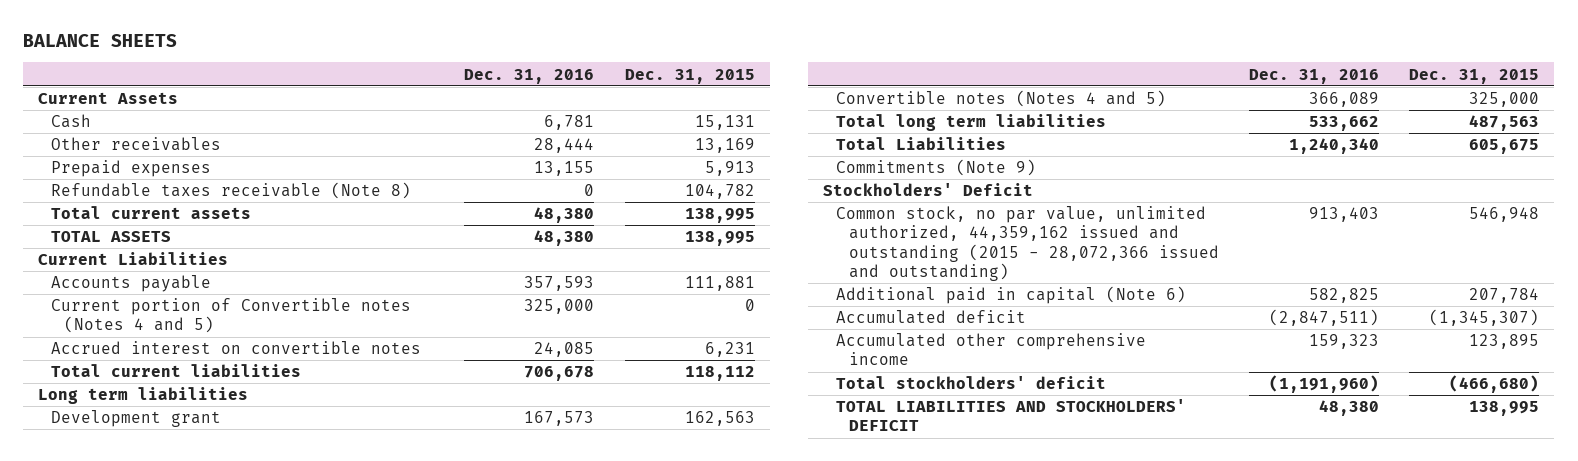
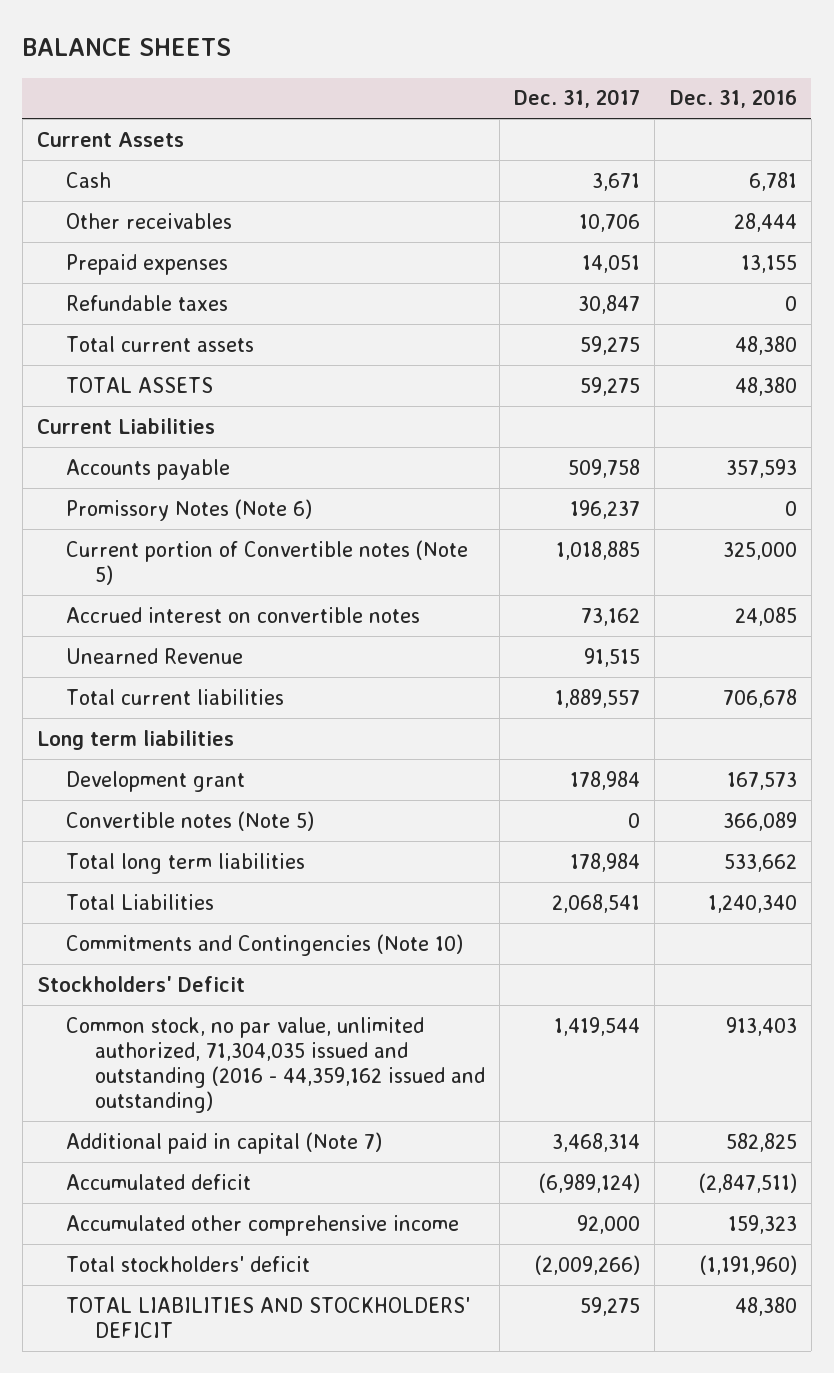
- | Dec. 31, 2016 | Dec. 31, 2015
+ | Dec. 31, 2017 | Dec. 31, 2016
- Refundable taxes receivable (Note 8) | 0 | 104,782
+ Refundable taxes | 30,847 | 0
- Current portion of Convertible notes (Notes 4 and 5) | 325,000 | 0
+ Promissory Notes (Note 6) | 196,237 | 0
+ Current portion of Convertible notes (Note 5) | 1,018,885 | 325,000
+ Unearned Revenue | 91,515 |
- Convertible notes (Notes 4 and 5) | 366,089 | 325,000
+ Convertible notes (Note 5) | 0 | 366,089
- Commitments (Note 9)
+ Commitments and Contingencies (Note 10)
- Common stock, no par value, unlimited authorized, 44,359,162 issued and outstanding (2015 - 28,072,366 issued and outstanding) | 913,403 | 546,948
- Additional paid in capital (Note 6) | 582,825 | 207,784
+ Common stock, no par value, unlimited authorized, 71,304,035 issued and outstanding (2016 - 44,359,162 issued and outstanding) | 1,419,544 | 913,403
+ Additional paid in capital (Note 7) | 3,468,314 | 582,825

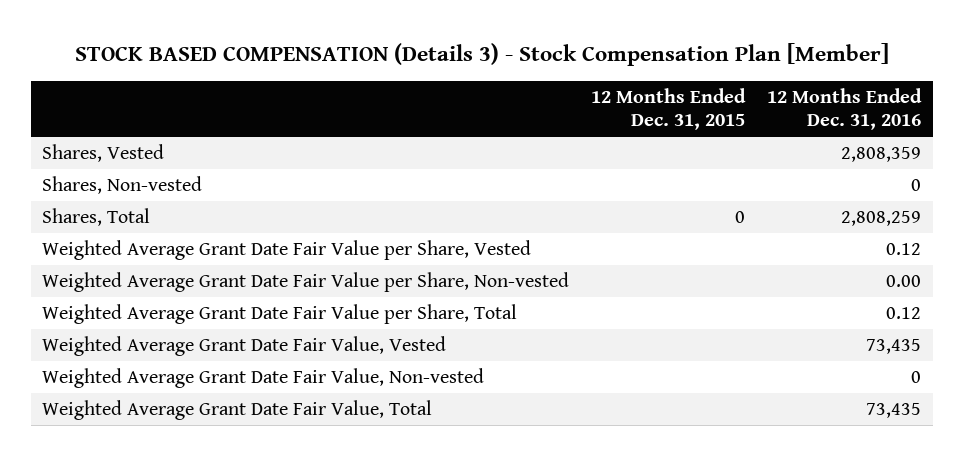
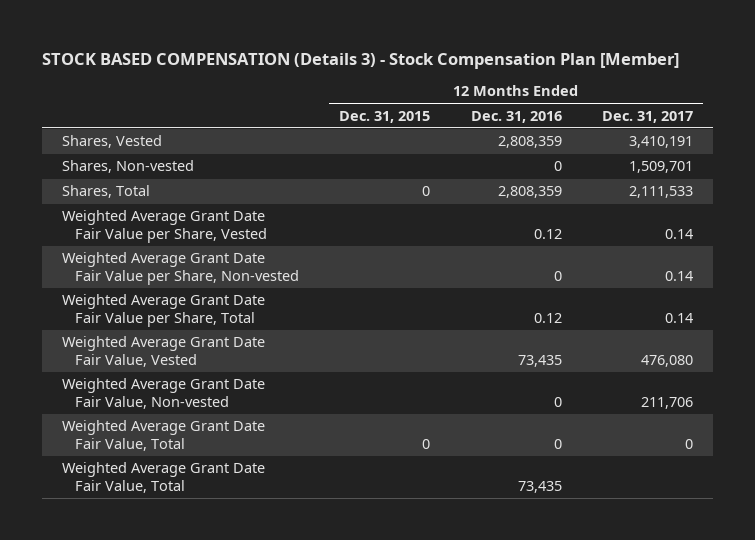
- | 12 Months Ended Dec. 31, 2015 | 12 Months Ended Dec. 31, 2016
+ | 12 Months Ended Dec. 31, 2015 | 12 Months Ended Dec. 31, 2016 | 12 Months Ended Dec. 31, 2017
- Shares, Total | 0 | 2,808,259
+ Shares, Total | 0 | 2,808,359 | 2,111,533
- Weighted Average Grant Date Fair Value per Share, Non-vested | | 0.00
+ Weighted Average Grant Date Fair Value per Share, Non-vested | | 0 | 0.14
+ Weighted Average Grant Date Fair Value, Total | 0 | 0 | 0

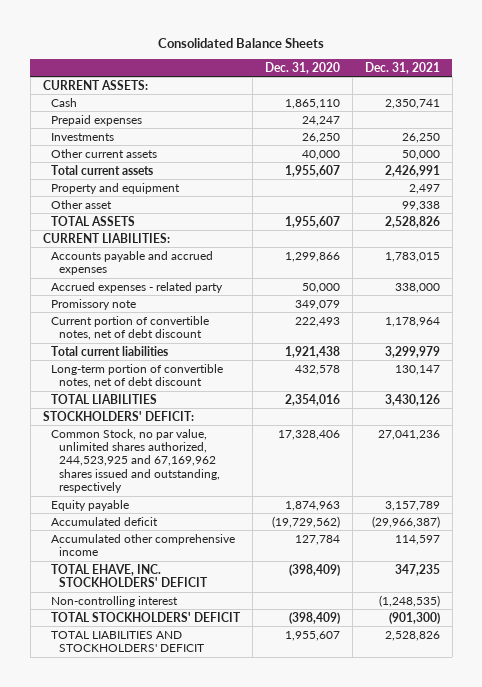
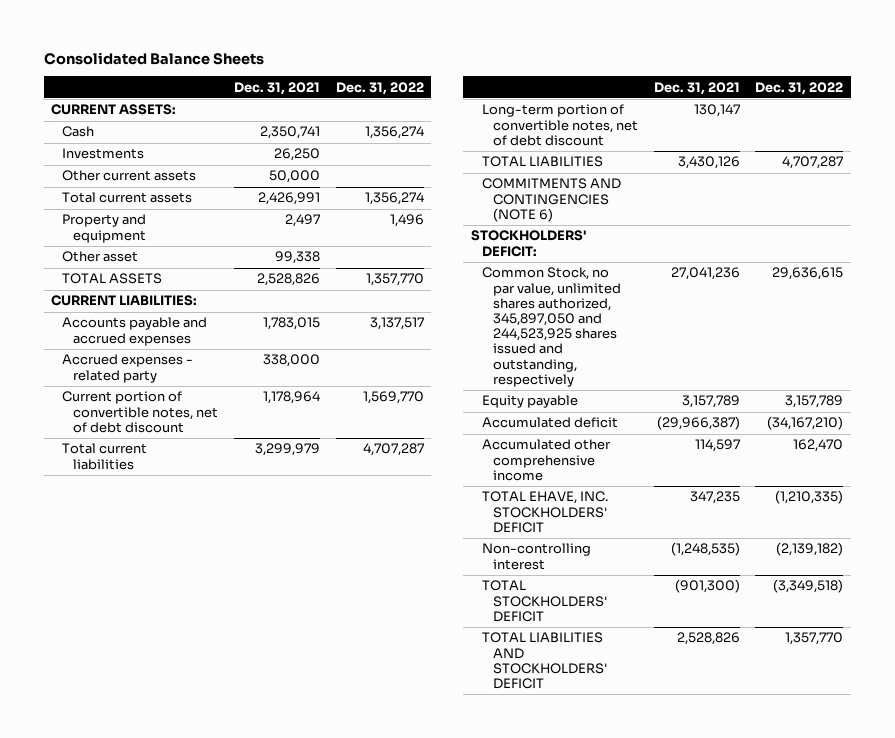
- | Dec. 31, 2020 | Dec. 31, 2021
+ | Dec. 31, 2021 | Dec. 31, 2022
- Prepaid expenses | 24,247 |
- Promissory note | 349,079 |
+ COMMITMENTS AND CONTINGENCIES (NOTE 6)
- Common Stock, no par value, unlimited shares authorized, 244,523,925 and 67,169,962 shares issued and outstanding, respectively | 17,328,406 | 27,041,236
+ Common Stock, no par value, unlimited shares authorized, 345,897,050 and 244,523,925 shares issued and outstanding, respectively | 27,041,236 | 29,636,615

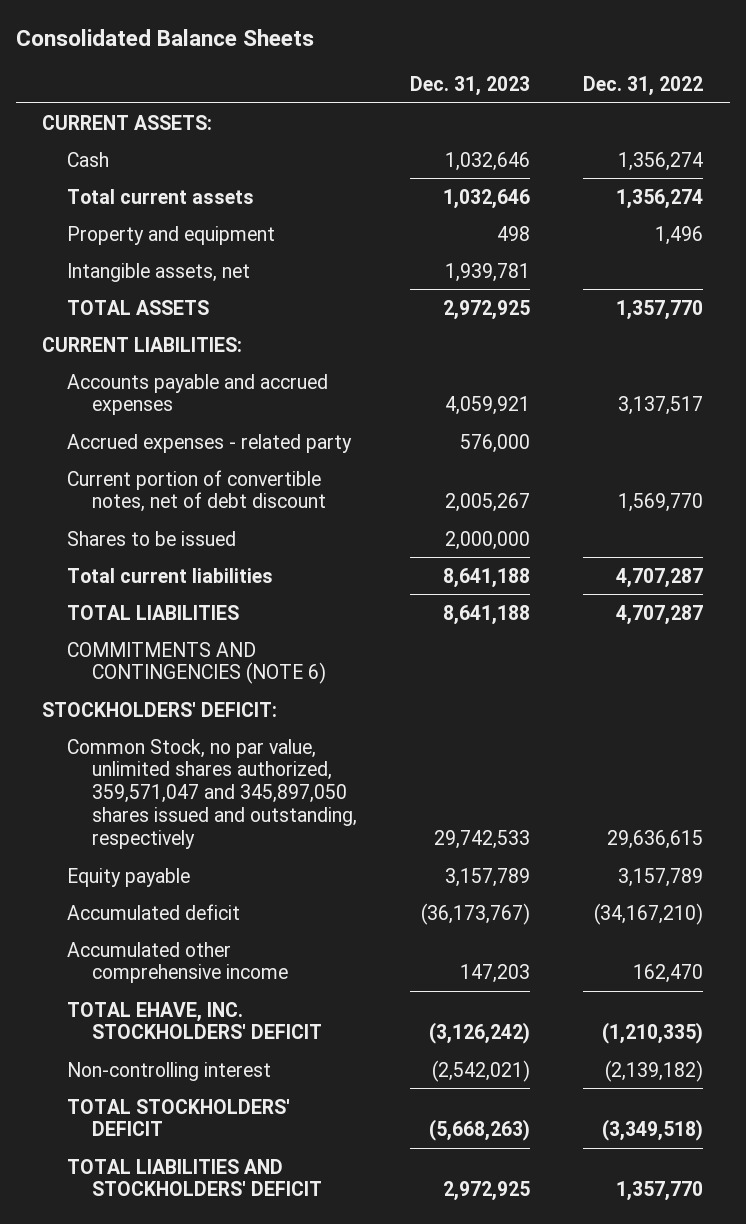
- | Dec. 31, 2021 | Dec. 31, 2022
+ | Dec. 31, 2023 | Dec. 31, 2022
- Investments | 26,250 |
- Other current assets | 50,000 |
- Other asset | 99,338 |
+ Intangible assets, net | 1,939,781 |
+ Shares to be issued | 2,000,000 |
- Long-term portion of convertible notes, net of debt discount | 130,147 |
- Common Stock, no par value, unlimited shares authorized, 345,897,050 and 244,523,925 shares issued and outstanding, respectively | 27,041,236 | 29,636,615
+ Common Stock, no par value, unlimited shares authorized, 359,571,047 and 345,897,050 shares issued and outstanding, respectively | 29,742,533 | 29,636,615

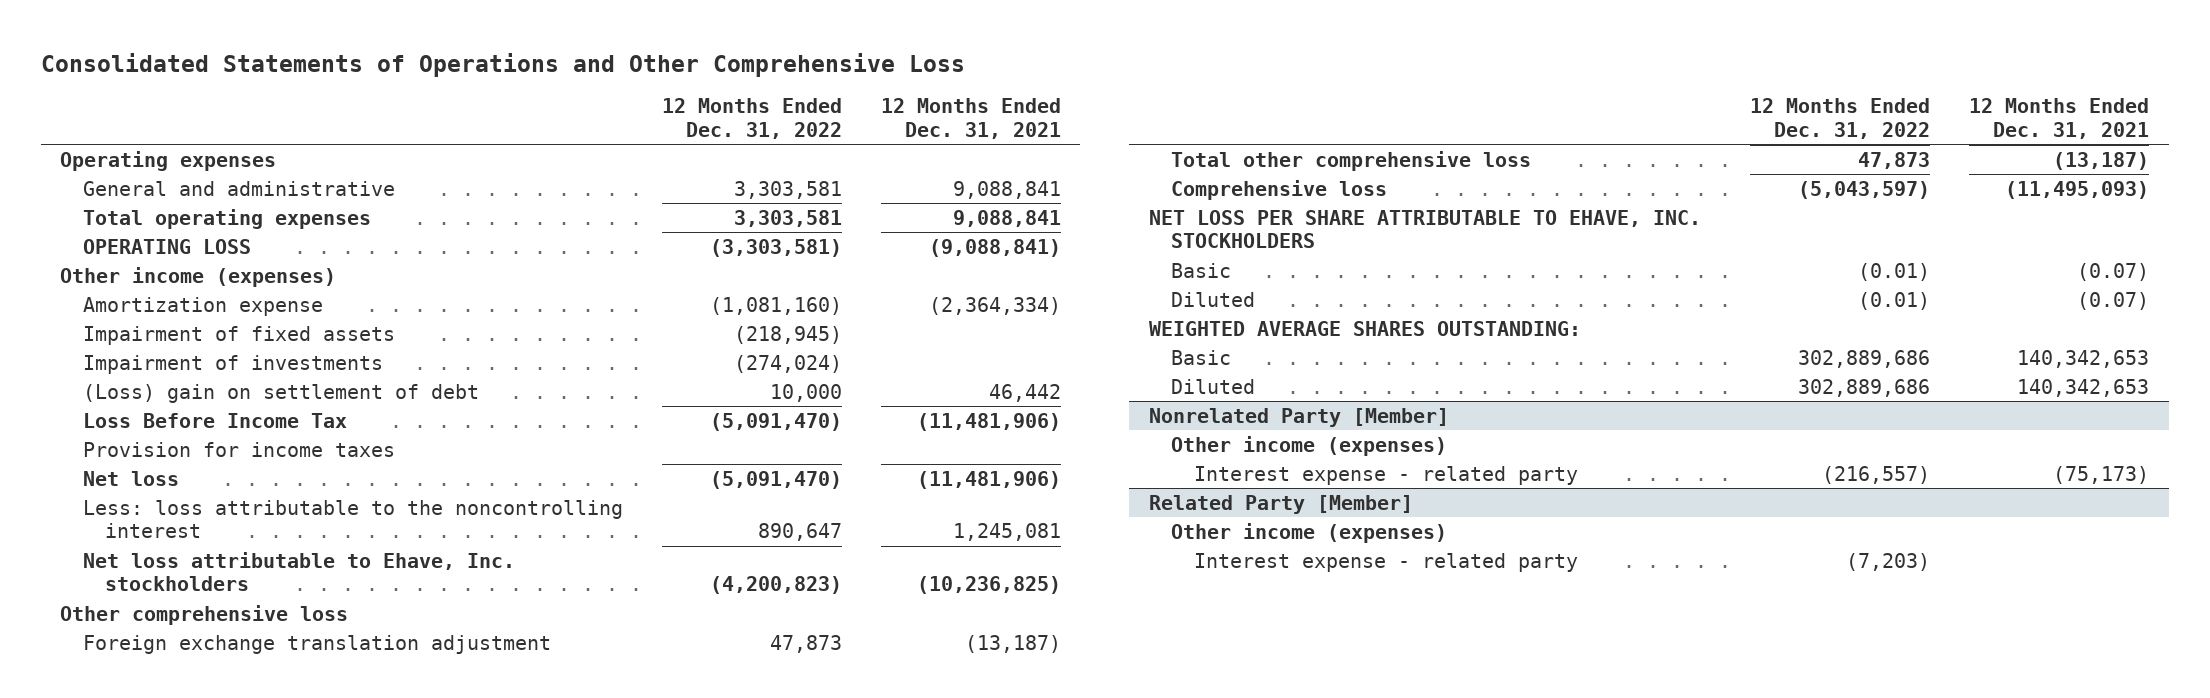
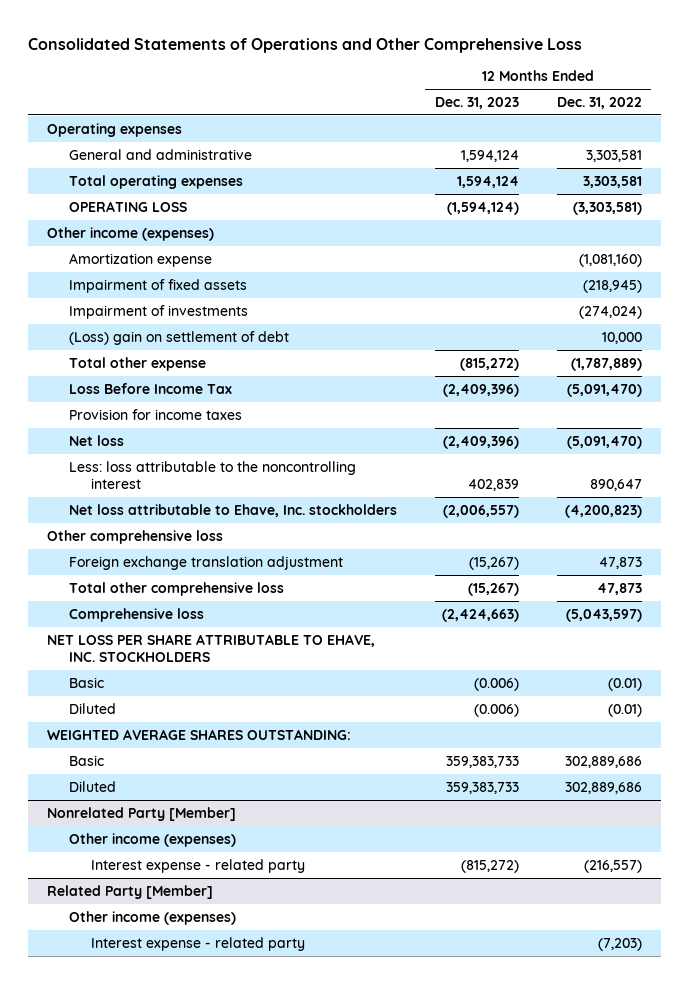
- | 12 Months Ended Dec. 31, 2022 | 12 Months Ended Dec. 31, 2021
+ | 12 Months Ended Dec. 31, 2023 | 12 Months Ended Dec. 31, 2022
+ Total other expense | (815,272) | (1,787,889)

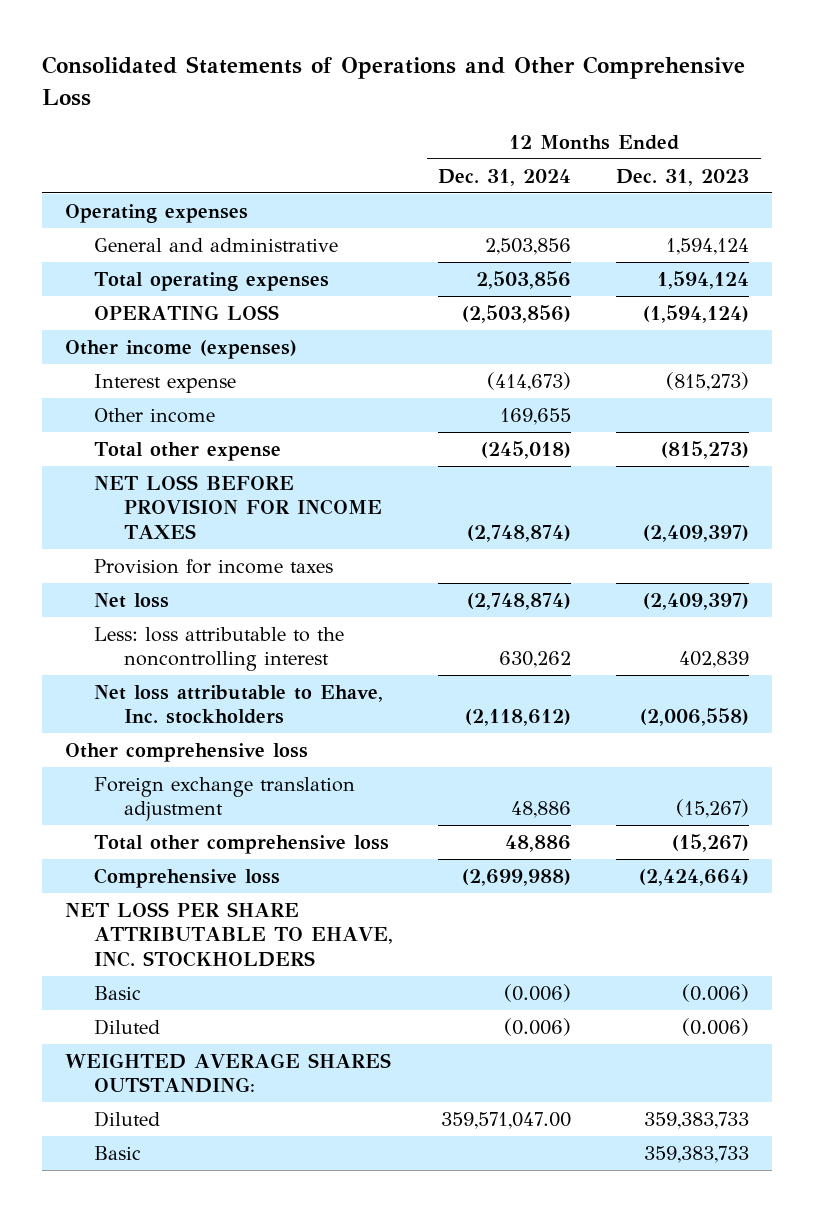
- | 12 Months Ended Dec. 31, 2023 | 12 Months Ended Dec. 31, 2022
+ | 12 Months Ended Dec. 31, 2024 | 12 Months Ended Dec. 31, 2023
- Amortization expense | | (1,081,160)
- Impairment of fixed assets | | (218,945)
- Impairment of investments | | (274,024)
- (Loss) gain on settlement of debt | | 10,000
- Total other expense | (815,272) | (1,787,889)
- Loss Before Income Tax | (2,409,396) | (5,091,470)
+ Interest expense | (414,673) | (815,273)
+ Other income | 169,655 |
+ Total other expense | (245,018) | (815,273)
+ NET LOSS BEFORE PROVISION FOR INCOME TAXES | (2,748,874) | (2,409,397)
- Net loss | (2,409,396) | (5,091,470)
+ Net loss | (2,748,874) | (2,409,397)
- Net loss attributable to Ehave, Inc. stockholders | (2,006,557) | (4,200,823)
+ Net loss attributable to Ehave, Inc. stockholders | (2,118,612) | (2,006,558)
- Comprehensive loss | (2,424,663) | (5,043,597)
+ Comprehensive loss | (2,699,988) | (2,424,664)
- Nonrelated Party [Member]
- Other income (expenses)
- Interest expense - related party | (815,272) | (216,557)
- Related Party [Member]
- Other income (expenses)
- Interest expense - related party | | (7,203)
moved down: Basic | | 359,383,733

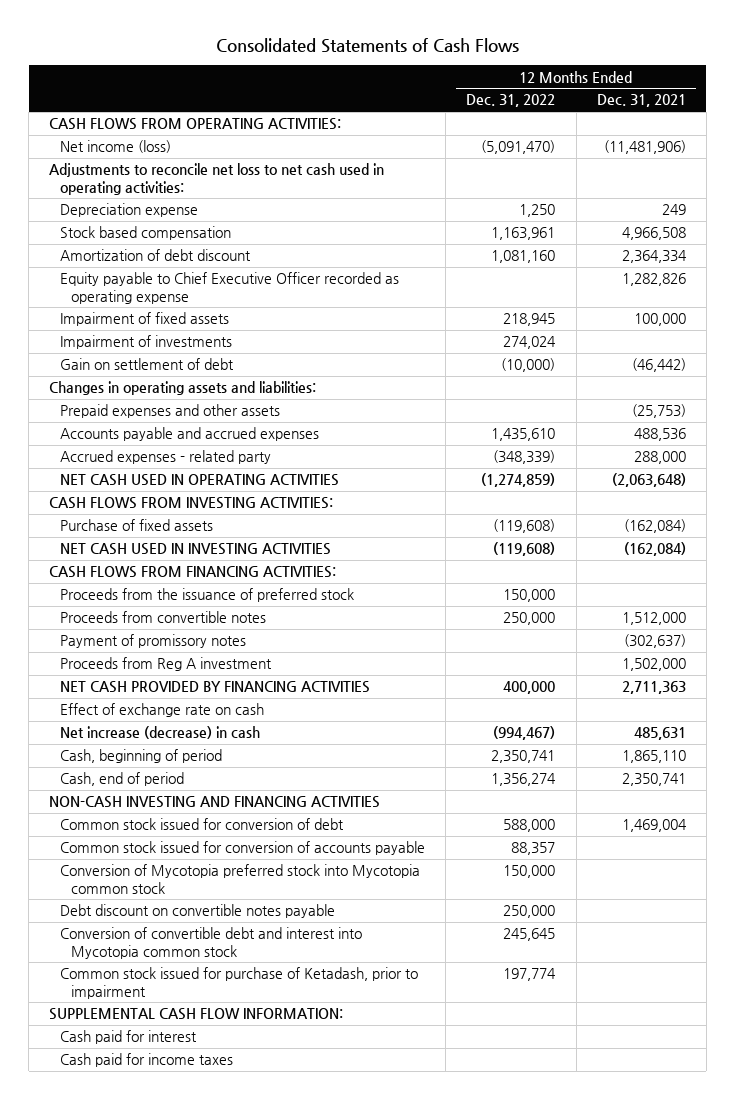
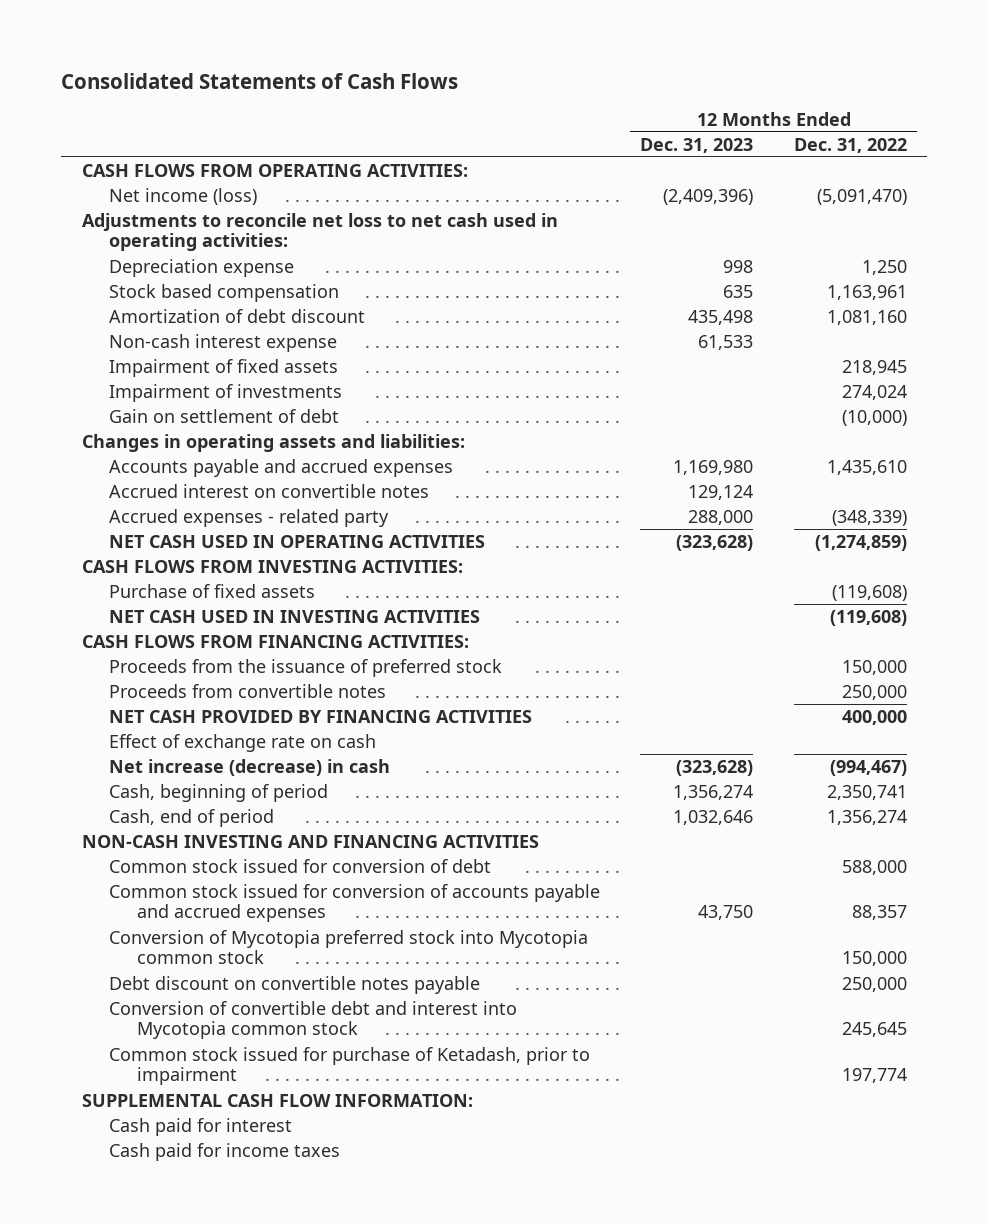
- | 12 Months Ended Dec. 31, 2022 | 12 Months Ended Dec. 31, 2021
+ | 12 Months Ended Dec. 31, 2023 | 12 Months Ended Dec. 31, 2022
- Equity payable to Chief Executive Officer recorded as operating expense | | 1,282,826
+ Non-cash interest expense | 61,533 |
- Prepaid expenses and other assets | | (25,753)
+ Accrued interest on convertible notes | 129,124 |
- Payment of promissory notes | | (302,637)
- Proceeds from Reg A investment | | 1,502,000
- Common stock issued for conversion of accounts payable | 88,357 |
+ Common stock issued for conversion of accounts payable and accrued expenses | 43,750 | 88,357

